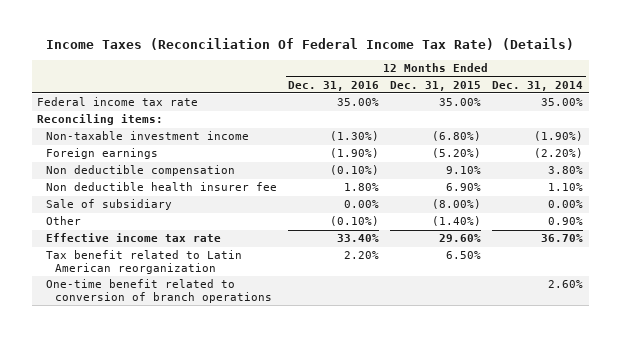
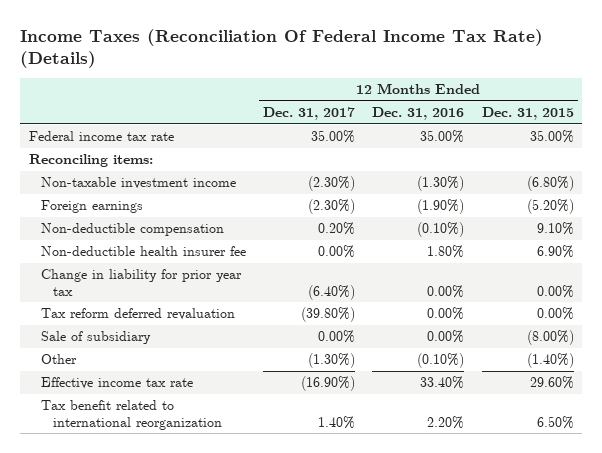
- | 12 Months Ended Dec. 31, 2016 | 12 Months Ended Dec. 31, 2015 | 12 Months Ended Dec. 31, 2014
+ | 12 Months Ended Dec. 31, 2017 | 12 Months Ended Dec. 31, 2016 | 12 Months Ended Dec. 31, 2015
- Non deductible compensation | (0.10%) | 9.10% | 3.80%
- Non deductible health insurer fee | 1.80% | 6.90% | 1.10%
+ Non-deductible compensation | 0.20% | (0.10%) | 9.10%
+ Non-deductible health insurer fee | 0.00% | 1.80% | 6.90%
+ Change in liability for prior year tax | (6.40%) | 0.00% | 0.00%
+ Tax reform deferred revaluation | (39.80%) | 0.00% | 0.00%
- Tax benefit related to Latin American reorganization | 2.20% | 6.50% |
- One-time benefit related to conversion of branch operations | | | 2.60%
+ Tax benefit related to international reorganization | 1.40% | 2.20% | 6.50%

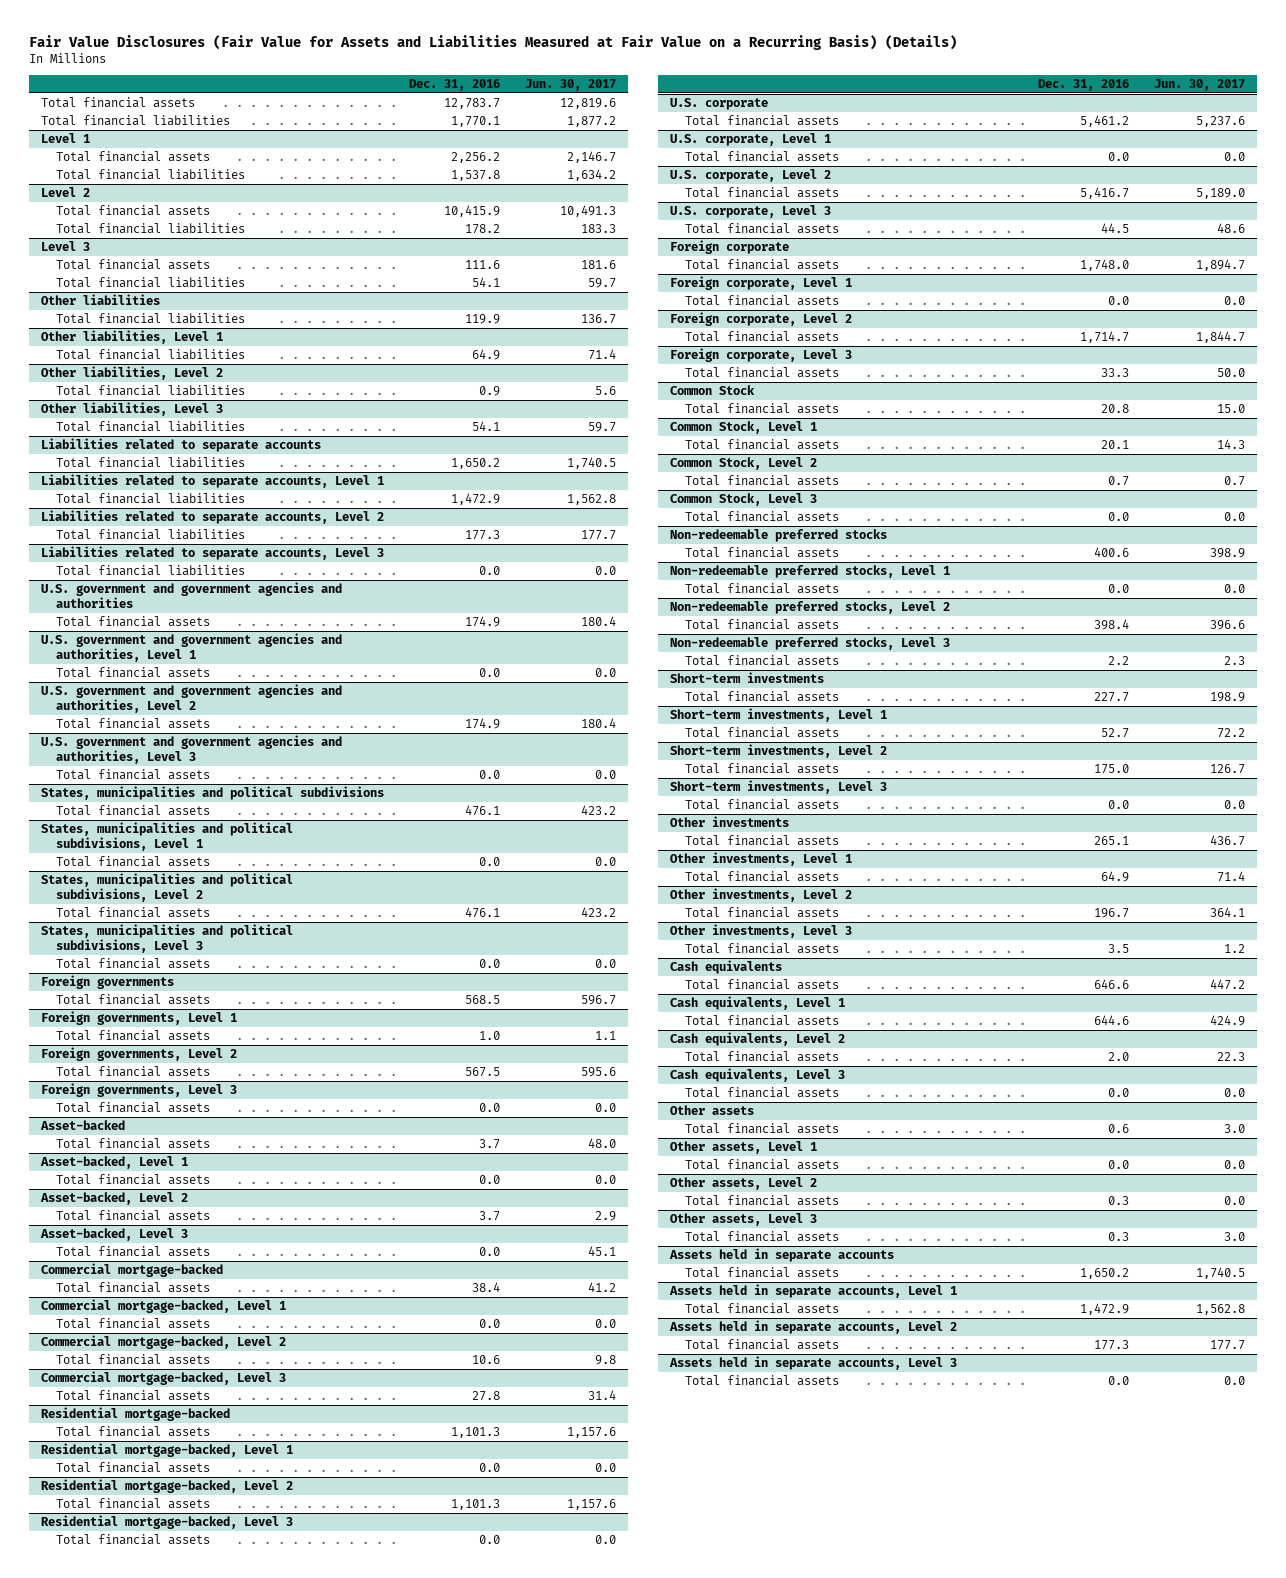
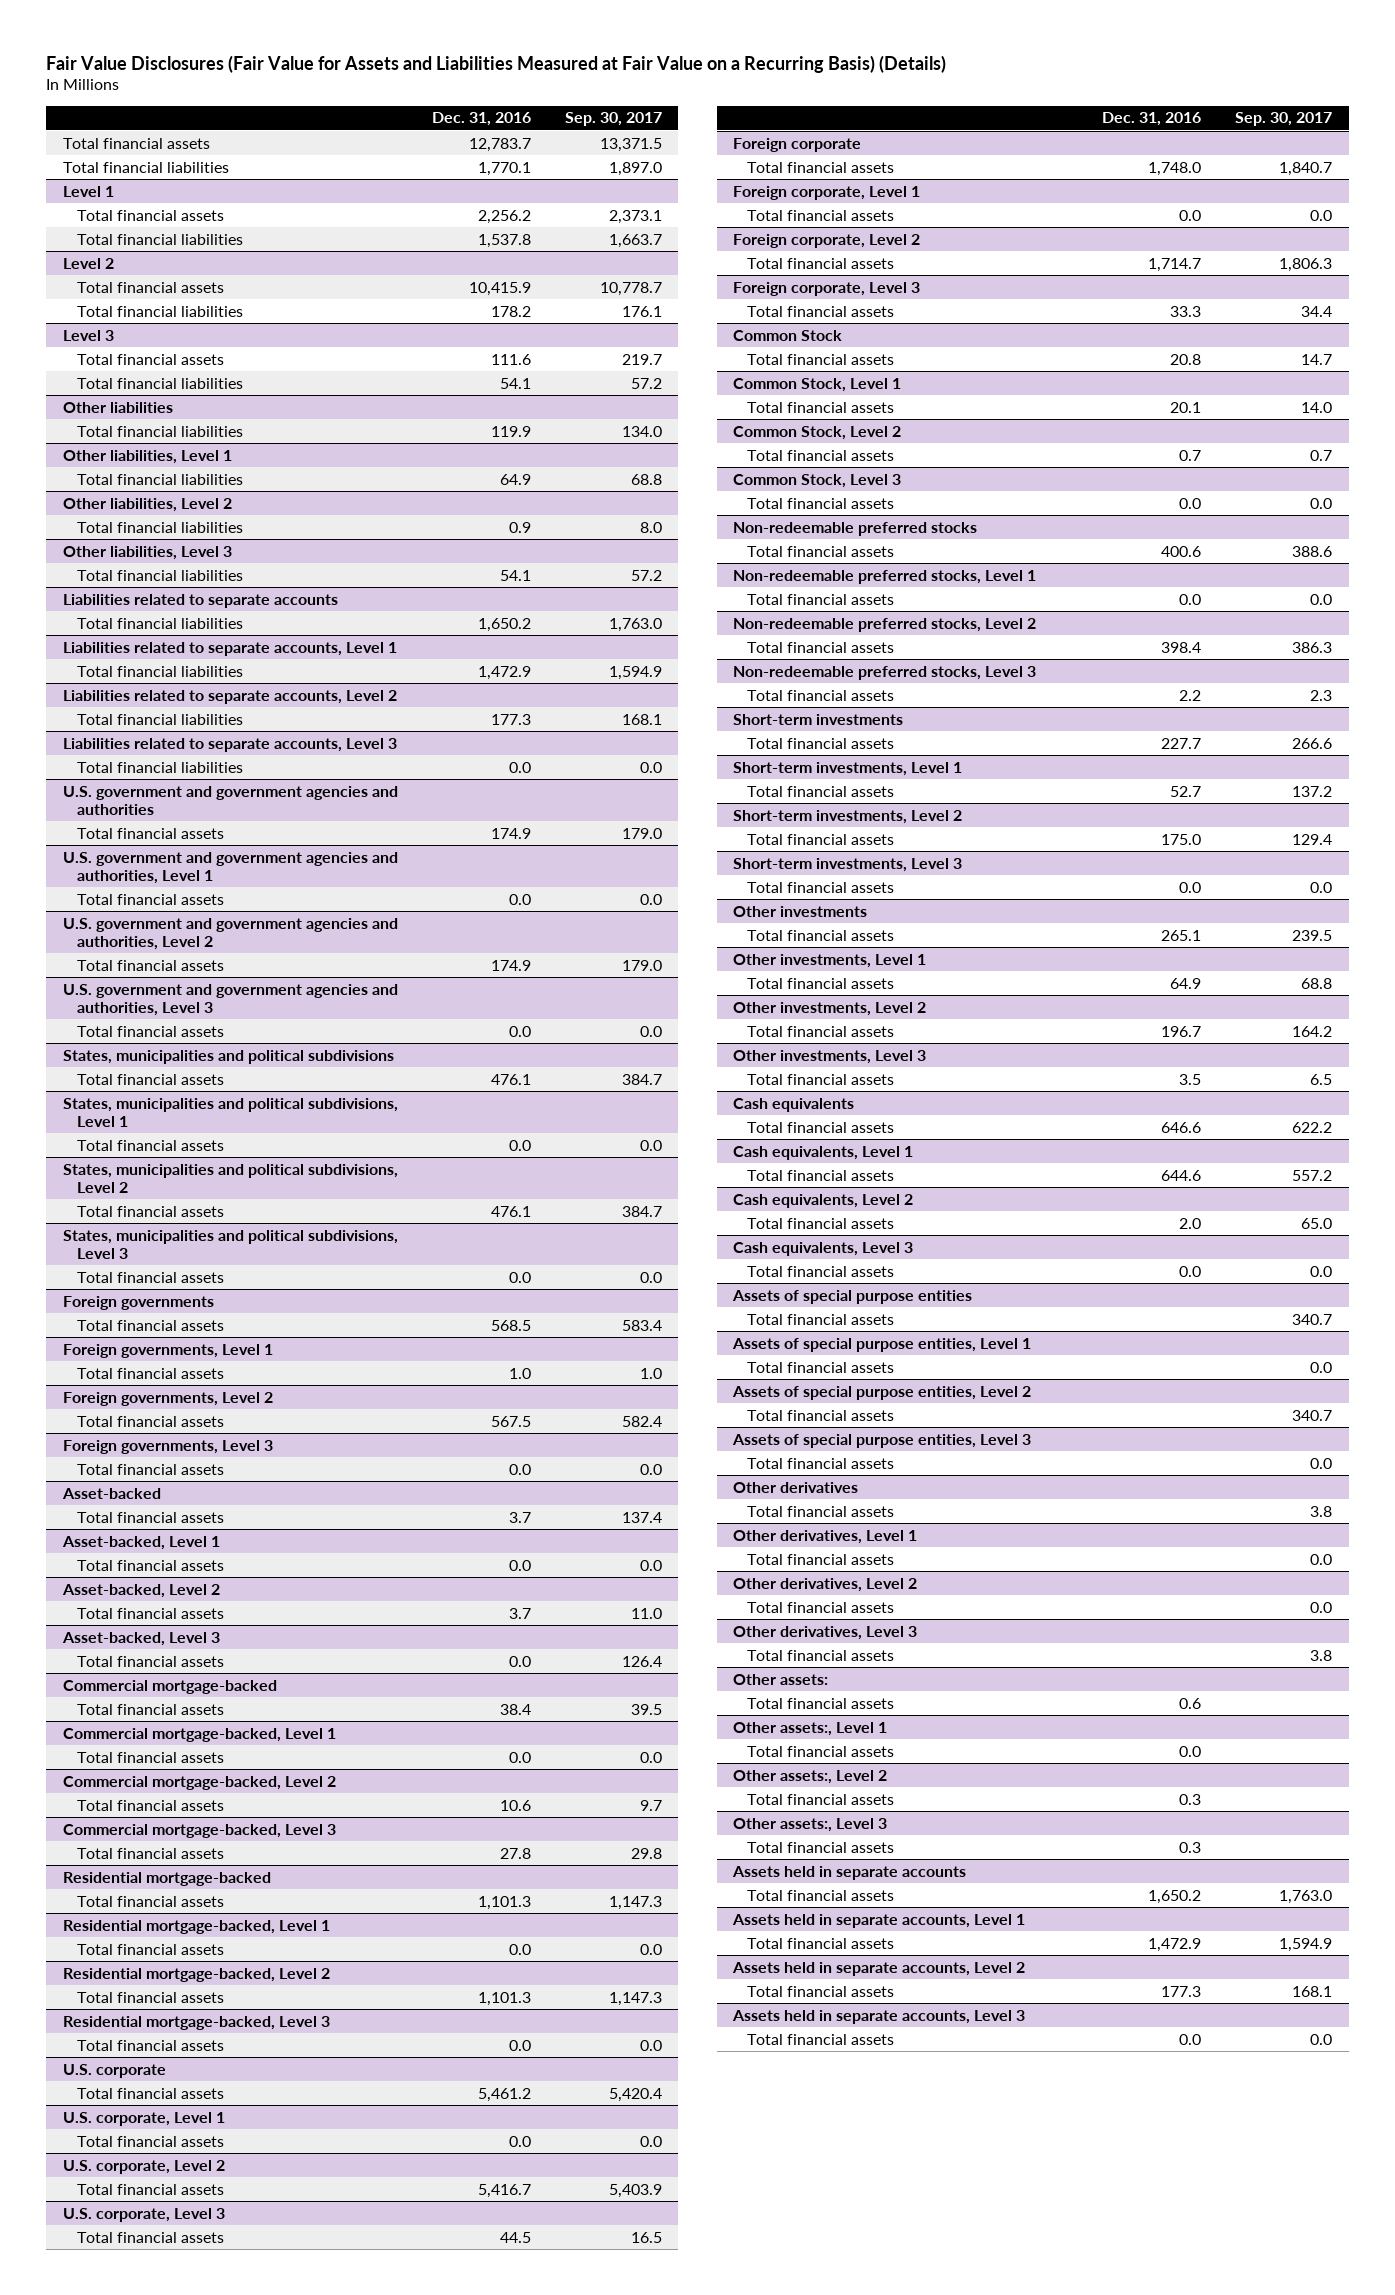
- | Dec. 31, 2016 | Jun. 30, 2017
+ | Dec. 31, 2016 | Sep. 30, 2017
- Other assets
+ Assets of special purpose entities
+ Total financial assets | | 340.7
+ Assets of special purpose entities, Level 1
+ Total financial assets | | 0.0
+ Assets of special purpose entities, Level 2
+ Total financial assets | | 340.7
+ Assets of special purpose entities, Level 3
+ Total financial assets | | 0.0
+ Other derivatives
+ Total financial assets | | 3.8
+ Other derivatives, Level 1
+ Total financial assets | | 0.0
+ Other derivatives, Level 2
+ Total financial assets | | 0.0
+ Other derivatives, Level 3
+ Total financial assets | | 3.8
+ Other assets:
- Other assets, Level 1
+ Other assets:, Level 1
- Other assets, Level 2
+ Other assets:, Level 2
- Other assets, Level 3
+ Other assets:, Level 3

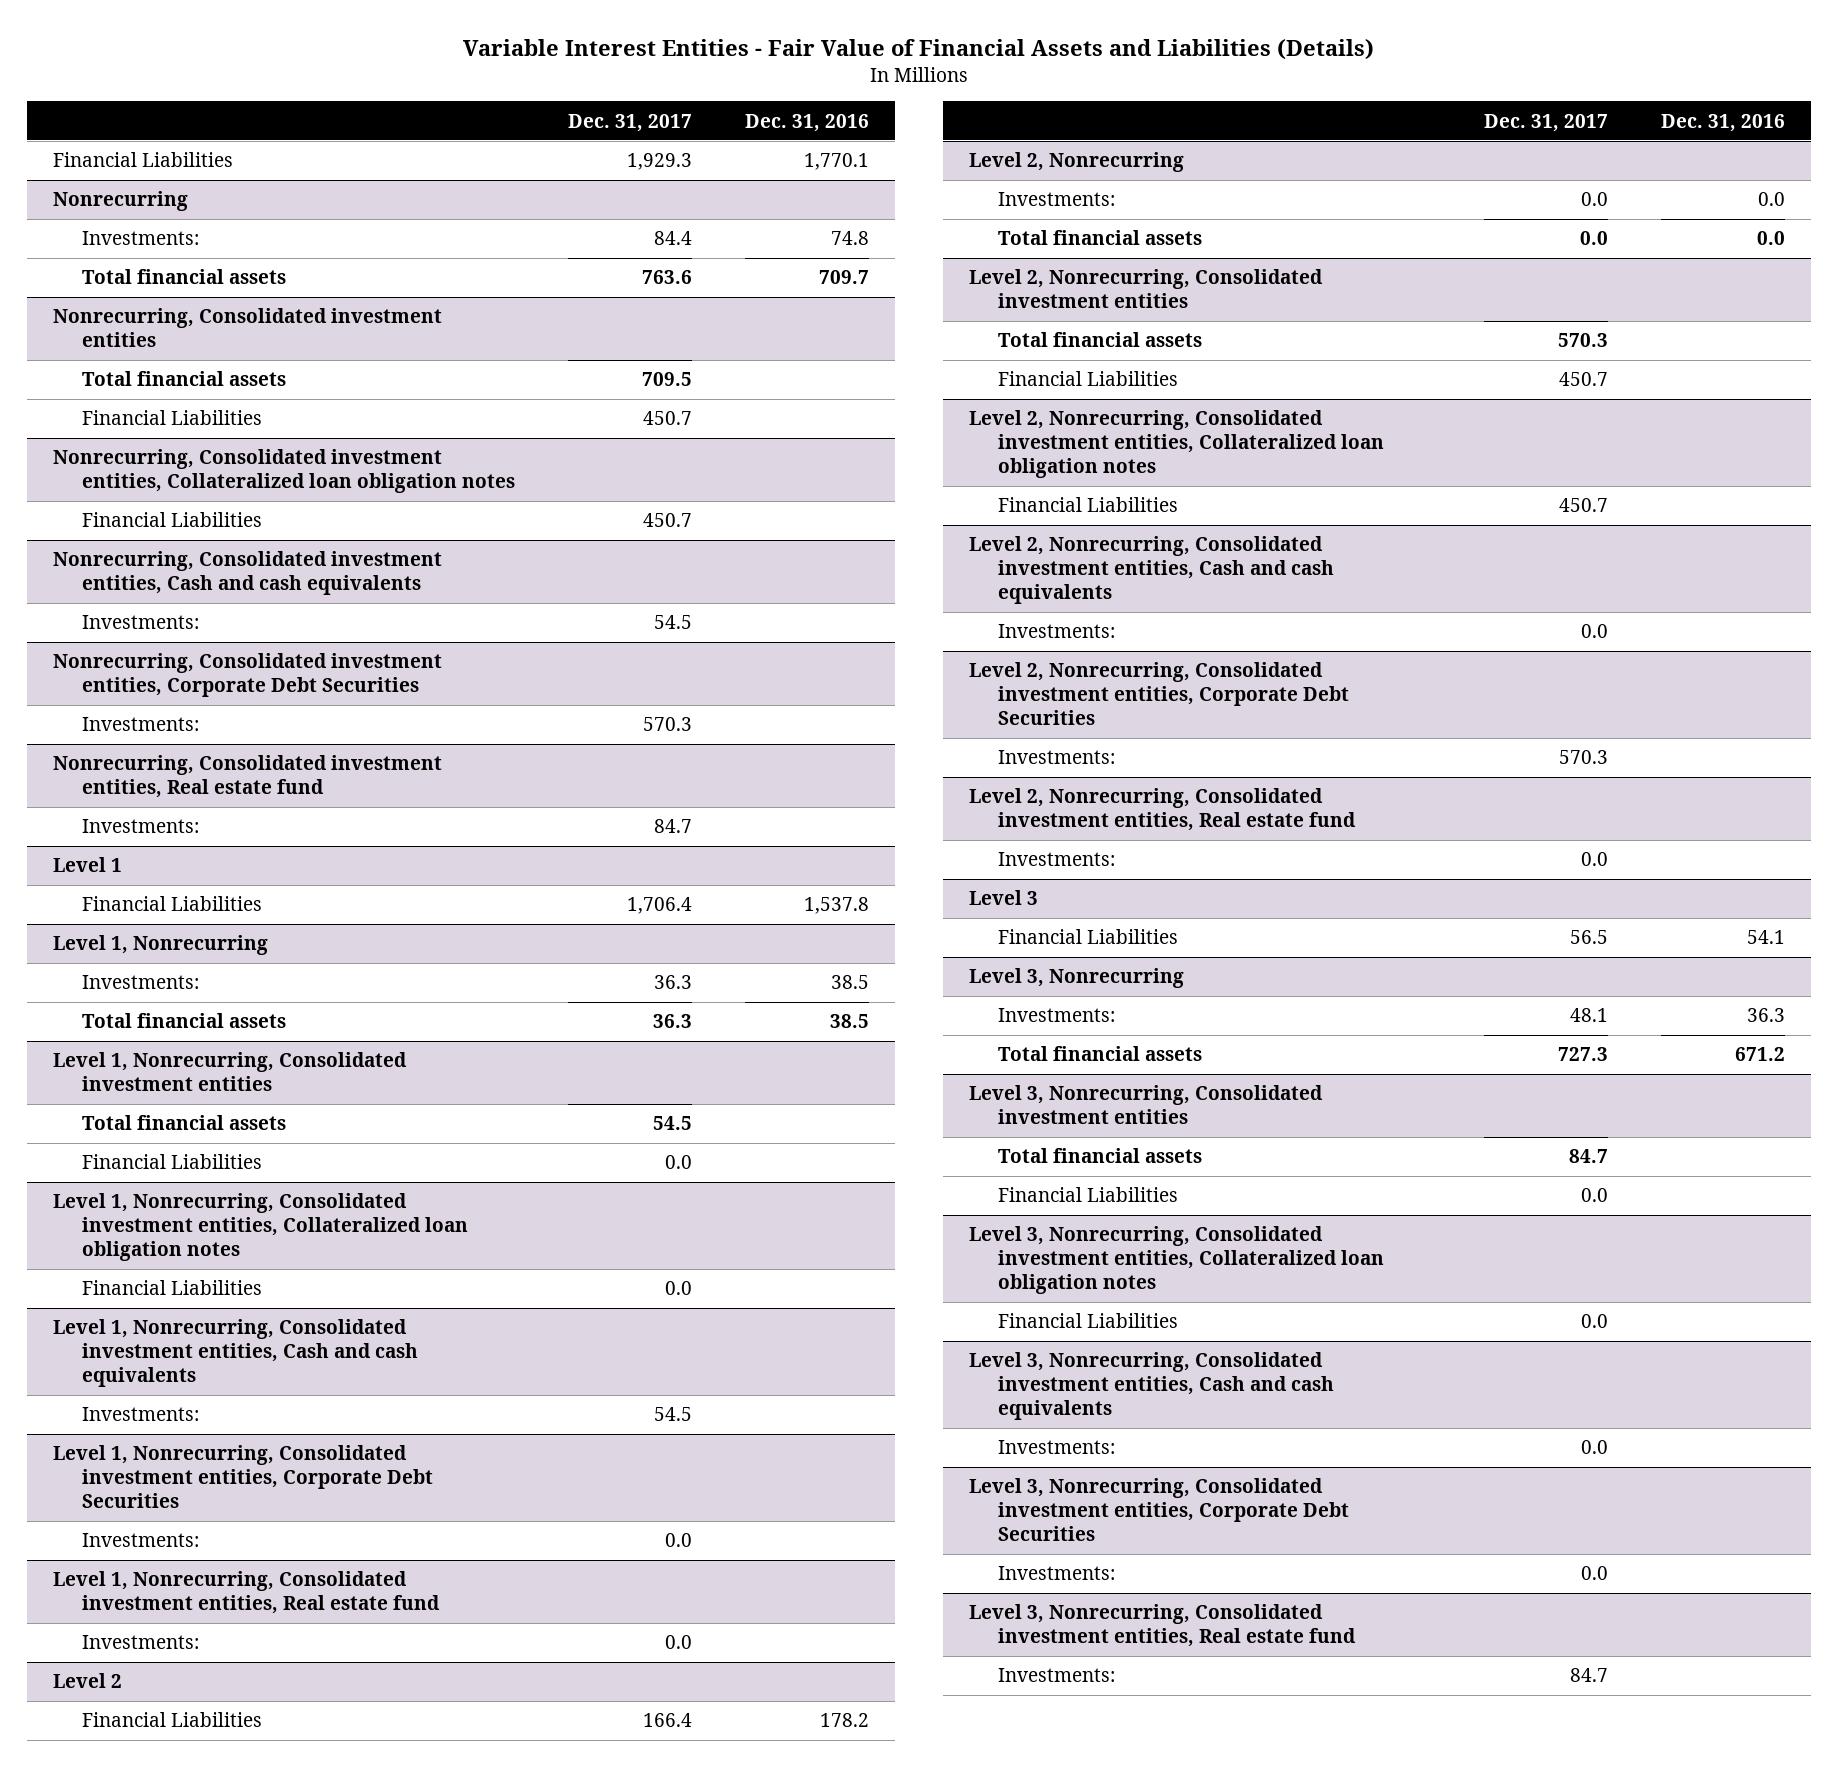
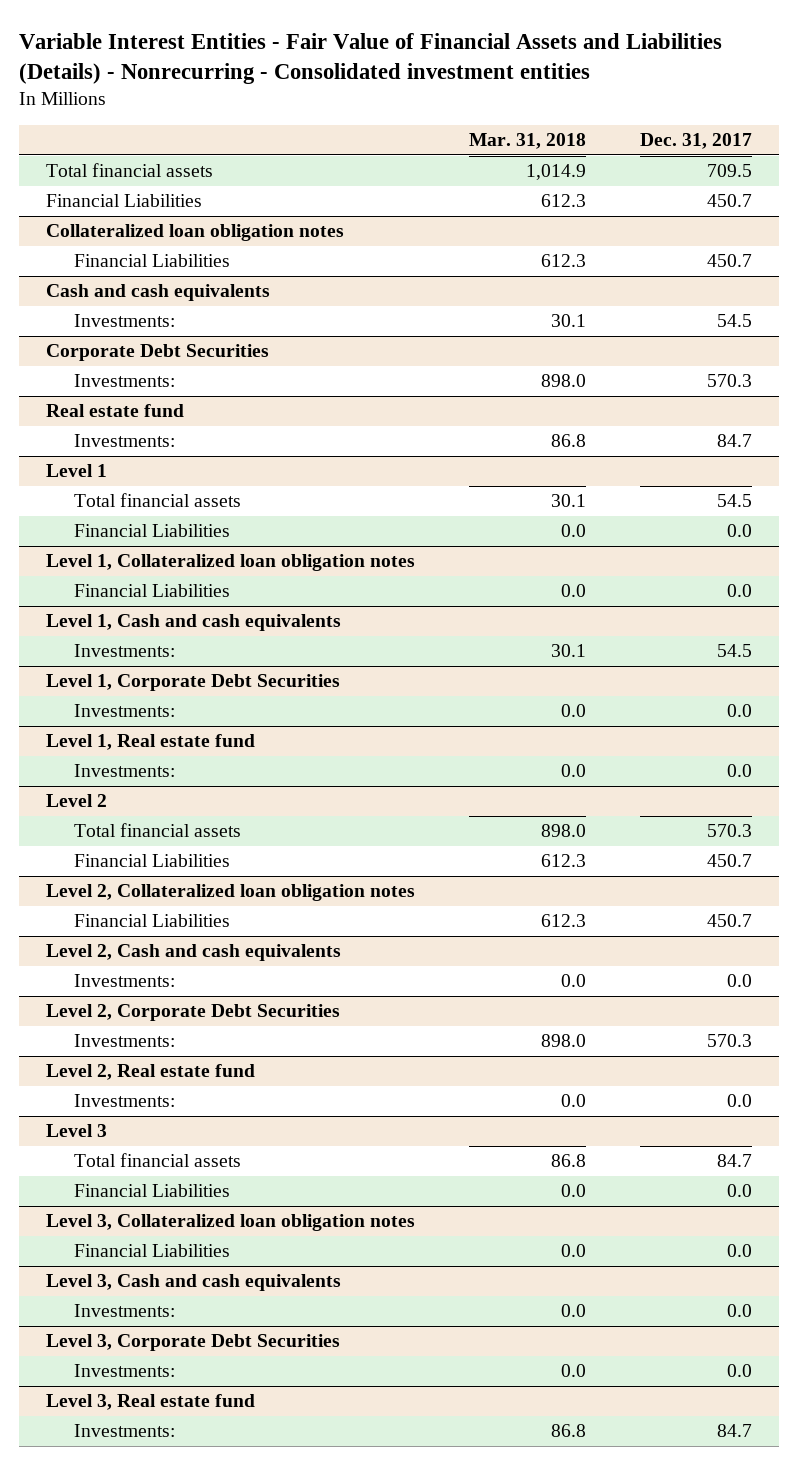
- Variable Interest Entities - Fair Value of Financial Assets and Liabilities (Details)
+ Variable Interest Entities - Fair Value of Financial Assets and Liabilities (Details) - Nonrecurring - Consolidated investment entities
- | Dec. 31, 2017 | Dec. 31, 2016
+ | Mar. 31, 2018 | Dec. 31, 2017
- Financial Liabilities | 1,929.3 | 1,770.1
- Nonrecurring
- Investments: | 84.4 | 74.8
- Total financial assets | 763.6 | 709.7
- Nonrecurring, Consolidated investment entities
- Nonrecurring, Consolidated investment entities, Collateralized loan obligation notes
+ Collateralized loan obligation notes
- Nonrecurring, Consolidated investment entities, Cash and cash equivalents
+ Cash and cash equivalents
- Nonrecurring, Consolidated investment entities, Corporate Debt Securities
+ Corporate Debt Securities
- Nonrecurring, Consolidated investment entities, Real estate fund
+ Real estate fund
@ Level 1
- Financial Liabilities | 1,706.4 | 1,537.8
- Level 1, Nonrecurring
- Investments: | 36.3 | 38.5
- Total financial assets | 36.3 | 38.5
- Level 1, Nonrecurring, Consolidated investment entities
- Level 1, Nonrecurring, Consolidated investment entities, Collateralized loan obligation notes
+ Level 1, Collateralized loan obligation notes
- Level 1, Nonrecurring, Consolidated investment entities, Cash and cash equivalents
+ Level 1, Cash and cash equivalents
- Level 1, Nonrecurring, Consolidated investment entities, Corporate Debt Securities
+ Level 1, Corporate Debt Securities
- Level 1, Nonrecurring, Consolidated investment entities, Real estate fund
+ Level 1, Real estate fund
@ Level 2
- Financial Liabilities | 166.4 | 178.2
- Level 2, Nonrecurring
- Investments: | 0.0 | 0.0
- Total financial assets | 0.0 | 0.0
- Level 2, Nonrecurring, Consolidated investment entities
- Level 2, Nonrecurring, Consolidated investment entities, Collateralized loan obligation notes
+ Level 2, Collateralized loan obligation notes
- Level 2, Nonrecurring, Consolidated investment entities, Cash and cash equivalents
+ Level 2, Cash and cash equivalents
- Level 2, Nonrecurring, Consolidated investment entities, Corporate Debt Securities
+ Level 2, Corporate Debt Securities
- Level 2, Nonrecurring, Consolidated investment entities, Real estate fund
+ Level 2, Real estate fund
@ Level 3
- Financial Liabilities | 56.5 | 54.1
- Level 3, Nonrecurring
- Investments: | 48.1 | 36.3
- Total financial assets | 727.3 | 671.2
- Level 3, Nonrecurring, Consolidated investment entities
- Level 3, Nonrecurring, Consolidated investment entities, Collateralized loan obligation notes
+ Level 3, Collateralized loan obligation notes
- Level 3, Nonrecurring, Consolidated investment entities, Cash and cash equivalents
+ Level 3, Cash and cash equivalents
- Level 3, Nonrecurring, Consolidated investment entities, Corporate Debt Securities
+ Level 3, Corporate Debt Securities
- Level 3, Nonrecurring, Consolidated investment entities, Real estate fund
+ Level 3, Real estate fund

